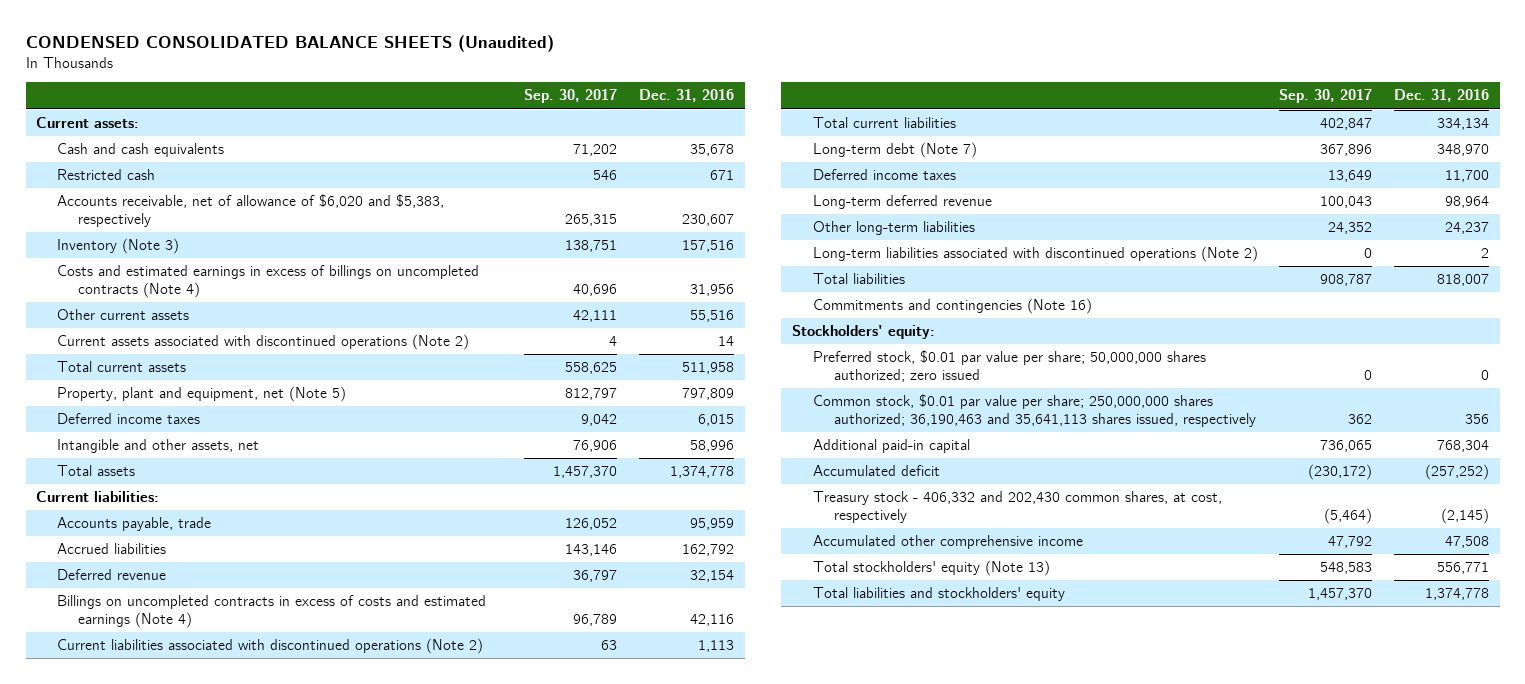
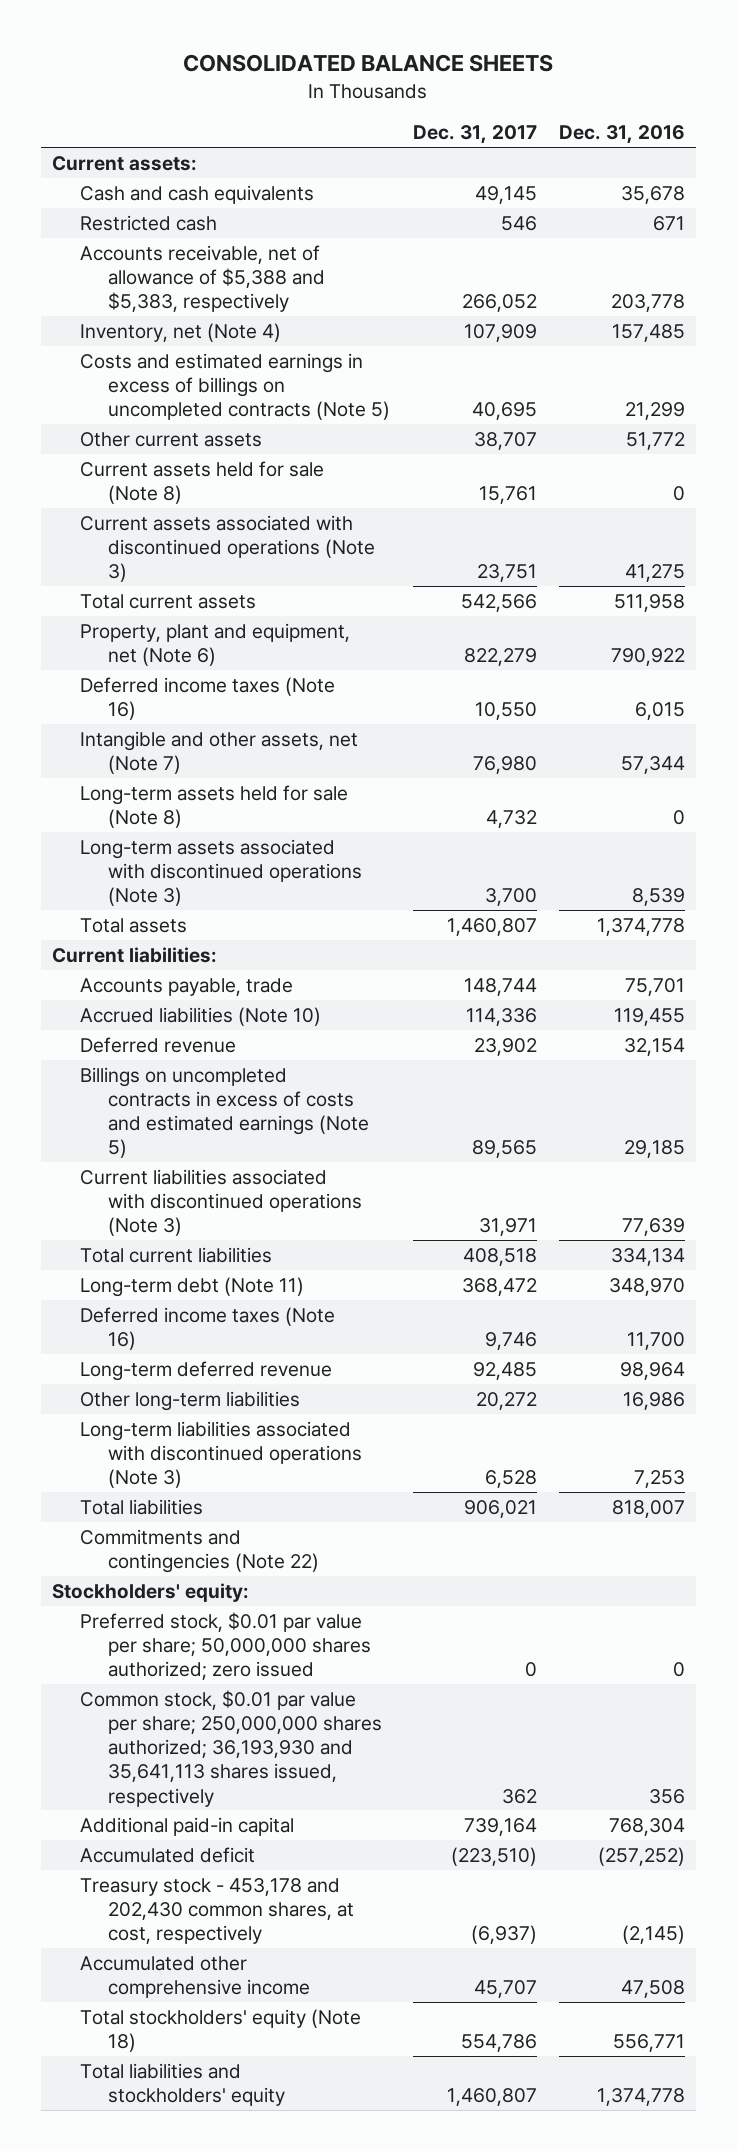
- CONDENSED CONSOLIDATED BALANCE SHEETS (Unaudited)
+ CONSOLIDATED BALANCE SHEETS
- | Sep. 30, 2017 | Dec. 31, 2016
+ | Dec. 31, 2017 | Dec. 31, 2016
- Accounts receivable, net of allowance of $6,020 and $5,383, respectively | 265,315 | 230,607
- Inventory (Note 3) | 138,751 | 157,516
- Costs and estimated earnings in excess of billings on uncompleted contracts (Note 4) | 40,696 | 31,956
- Other current assets | 42,111 | 55,516
- Current assets associated with discontinued operations (Note 2) | 4 | 14
+ Accounts receivable, net of allowance of $5,388 and $5,383, respectively | 266,052 | 203,778
+ Inventory, net (Note 4) | 107,909 | 157,485
+ Costs and estimated earnings in excess of billings on uncompleted contracts (Note 5) | 40,695 | 21,299
+ Other current assets | 38,707 | 51,772
+ Current assets held for sale (Note 8) | 15,761 | 0
+ Current assets associated with discontinued operations (Note 3) | 23,751 | 41,275
- Property, plant and equipment, net (Note 5) | 812,797 | 797,809
- Deferred income taxes | 9,042 | 6,015
- Intangible and other assets, net | 76,906 | 58,996
+ Property, plant and equipment, net (Note 6) | 822,279 | 790,922
+ Deferred income taxes (Note 16) | 10,550 | 6,015
+ Intangible and other assets, net (Note 7) | 76,980 | 57,344
+ Long-term assets held for sale (Note 8) | 4,732 | 0
+ Long-term assets associated with discontinued operations (Note 3) | 3,700 | 8,539
- Accounts payable, trade | 126,052 | 95,959
- Accrued liabilities | 143,146 | 162,792
+ Accounts payable, trade | 148,744 | 75,701
+ Accrued liabilities (Note 10) | 114,336 | 119,455
- Billings on uncompleted contracts in excess of costs and estimated earnings (Note 4) | 96,789 | 42,116
- Current liabilities associated with discontinued operations (Note 2) | 63 | 1,113
+ Billings on uncompleted contracts in excess of costs and estimated earnings (Note 5) | 89,565 | 29,185
+ Current liabilities associated with discontinued operations (Note 3) | 31,971 | 77,639
- Long-term debt (Note 7) | 367,896 | 348,970
- Deferred income taxes | 13,649 | 11,700
+ Long-term debt (Note 11) | 368,472 | 348,970
+ Deferred income taxes (Note 16) | 9,746 | 11,700
- Other long-term liabilities | 24,352 | 24,237
- Long-term liabilities associated with discontinued operations (Note 2) | 0 | 2
+ Other long-term liabilities | 20,272 | 16,986
+ Long-term liabilities associated with discontinued operations (Note 3) | 6,528 | 7,253
- Commitments and contingencies (Note 16)
+ Commitments and contingencies (Note 22)
- Common stock, $0.01 par value per share; 250,000,000 shares authorized; 36,190,463 and 35,641,113 shares issued, respectively | 362 | 356
+ Common stock, $0.01 par value per share; 250,000,000 shares authorized; 36,193,930 and 35,641,113 shares issued, respectively | 362 | 356
- Treasury stock - 406,332 and 202,430 common shares, at cost, respectively | (5,464) | (2,145)
+ Treasury stock - 453,178 and 202,430 common shares, at cost, respectively | (6,937) | (2,145)
- Total stockholders' equity (Note 13) | 548,583 | 556,771
+ Total stockholders' equity (Note 18) | 554,786 | 556,771

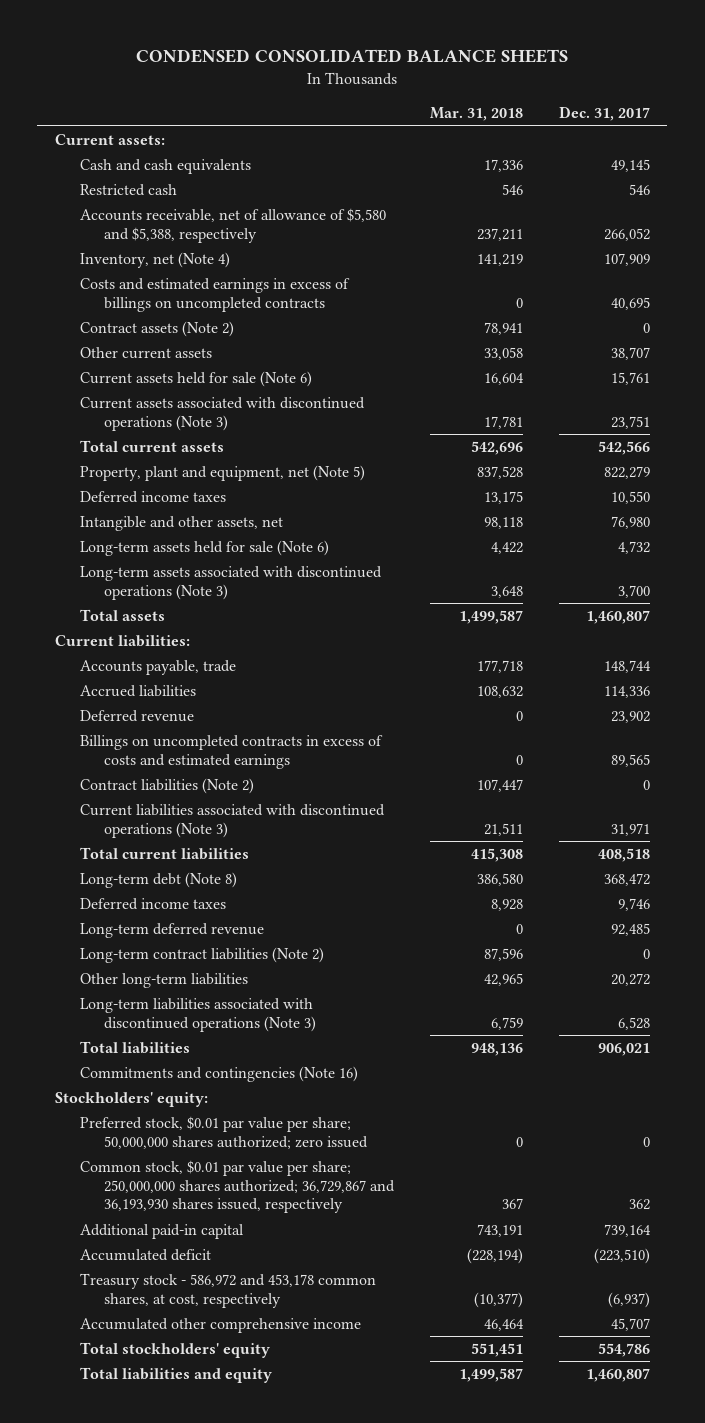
- CONSOLIDATED BALANCE SHEETS
+ CONDENSED CONSOLIDATED BALANCE SHEETS
- | Dec. 31, 2017 | Dec. 31, 2016
+ | Mar. 31, 2018 | Dec. 31, 2017
- Accounts receivable, net of allowance of $5,388 and $5,383, respectively | 266,052 | 203,778
+ Accounts receivable, net of allowance of $5,580 and $5,388, respectively | 237,211 | 266,052
- Costs and estimated earnings in excess of billings on uncompleted contracts (Note 5) | 40,695 | 21,299
+ Costs and estimated earnings in excess of billings on uncompleted contracts | 0 | 40,695
+ Contract assets (Note 2) | 78,941 | 0
- Current assets held for sale (Note 8) | 15,761 | 0
+ Current assets held for sale (Note 6) | 16,604 | 15,761
- Property, plant and equipment, net (Note 6) | 822,279 | 790,922
- Deferred income taxes (Note 16) | 10,550 | 6,015
- Intangible and other assets, net (Note 7) | 76,980 | 57,344
- Long-term assets held for sale (Note 8) | 4,732 | 0
+ Property, plant and equipment, net (Note 5) | 837,528 | 822,279
+ Deferred income taxes | 13,175 | 10,550
+ Intangible and other assets, net | 98,118 | 76,980
+ Long-term assets held for sale (Note 6) | 4,422 | 4,732
- Accrued liabilities (Note 10) | 114,336 | 119,455
+ Accrued liabilities | 108,632 | 114,336
- Billings on uncompleted contracts in excess of costs and estimated earnings (Note 5) | 89,565 | 29,185
+ Billings on uncompleted contracts in excess of costs and estimated earnings | 0 | 89,565
+ Contract liabilities (Note 2) | 107,447 | 0
- Long-term debt (Note 11) | 368,472 | 348,970
- Deferred income taxes (Note 16) | 9,746 | 11,700
+ Long-term debt (Note 8) | 386,580 | 368,472
+ Deferred income taxes | 8,928 | 9,746
+ Long-term contract liabilities (Note 2) | 87,596 | 0
- Commitments and contingencies (Note 22)
+ Commitments and contingencies (Note 16)
- Common stock, $0.01 par value per share; 250,000,000 shares authorized; 36,193,930 and 35,641,113 shares issued, respectively | 362 | 356
+ Common stock, $0.01 par value per share; 250,000,000 shares authorized; 36,729,867 and 36,193,930 shares issued, respectively | 367 | 362
- Treasury stock - 453,178 and 202,430 common shares, at cost, respectively | (6,937) | (2,145)
+ Treasury stock - 586,972 and 453,178 common shares, at cost, respectively | (10,377) | (6,937)
- Total stockholders' equity (Note 18) | 554,786 | 556,771
- Total liabilities and stockholders' equity | 1,460,807 | 1,374,778
+ Total stockholders' equity | 551,451 | 554,786
+ Total liabilities and equity | 1,499,587 | 1,460,807

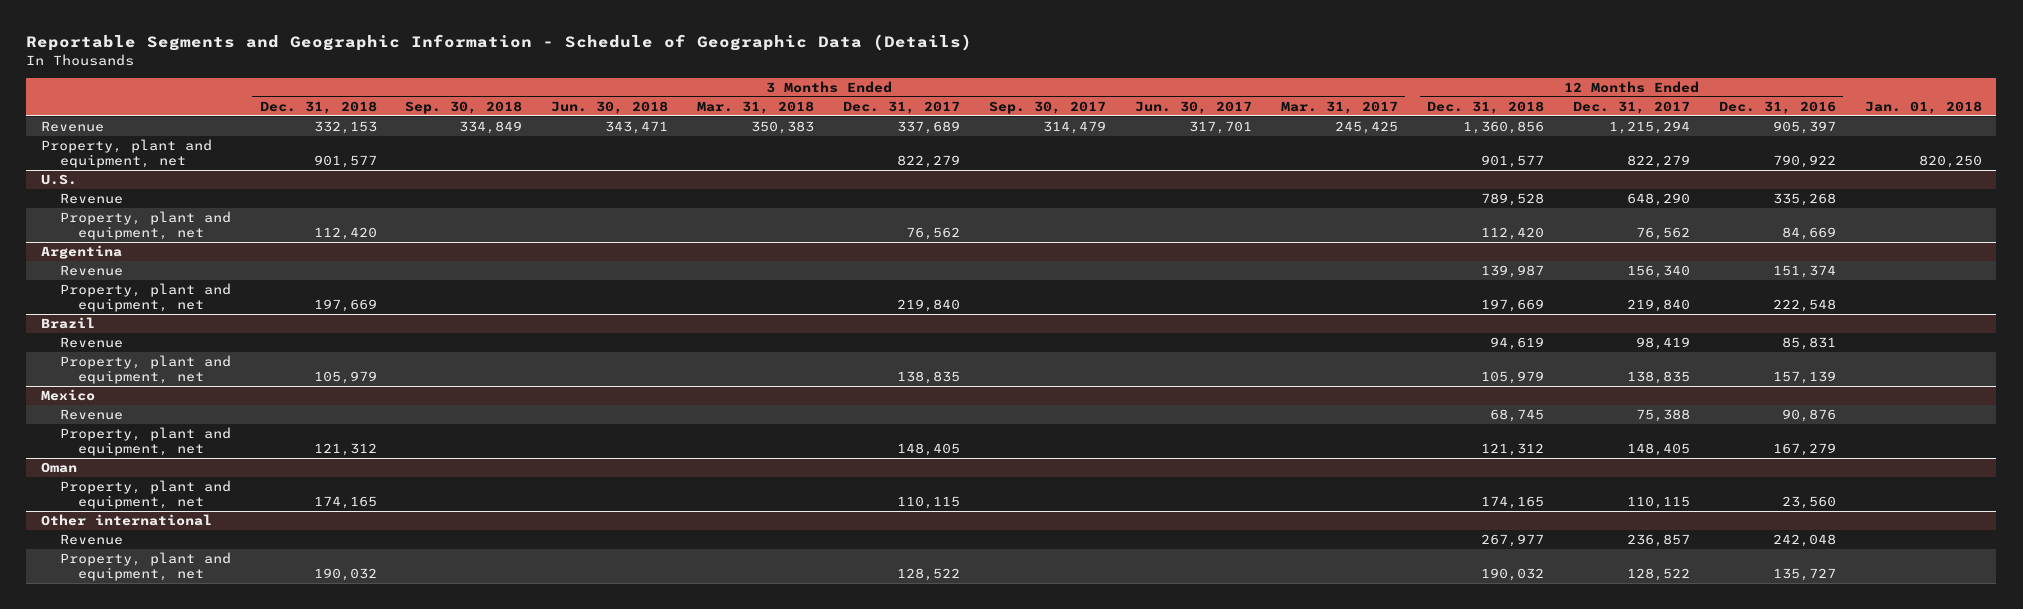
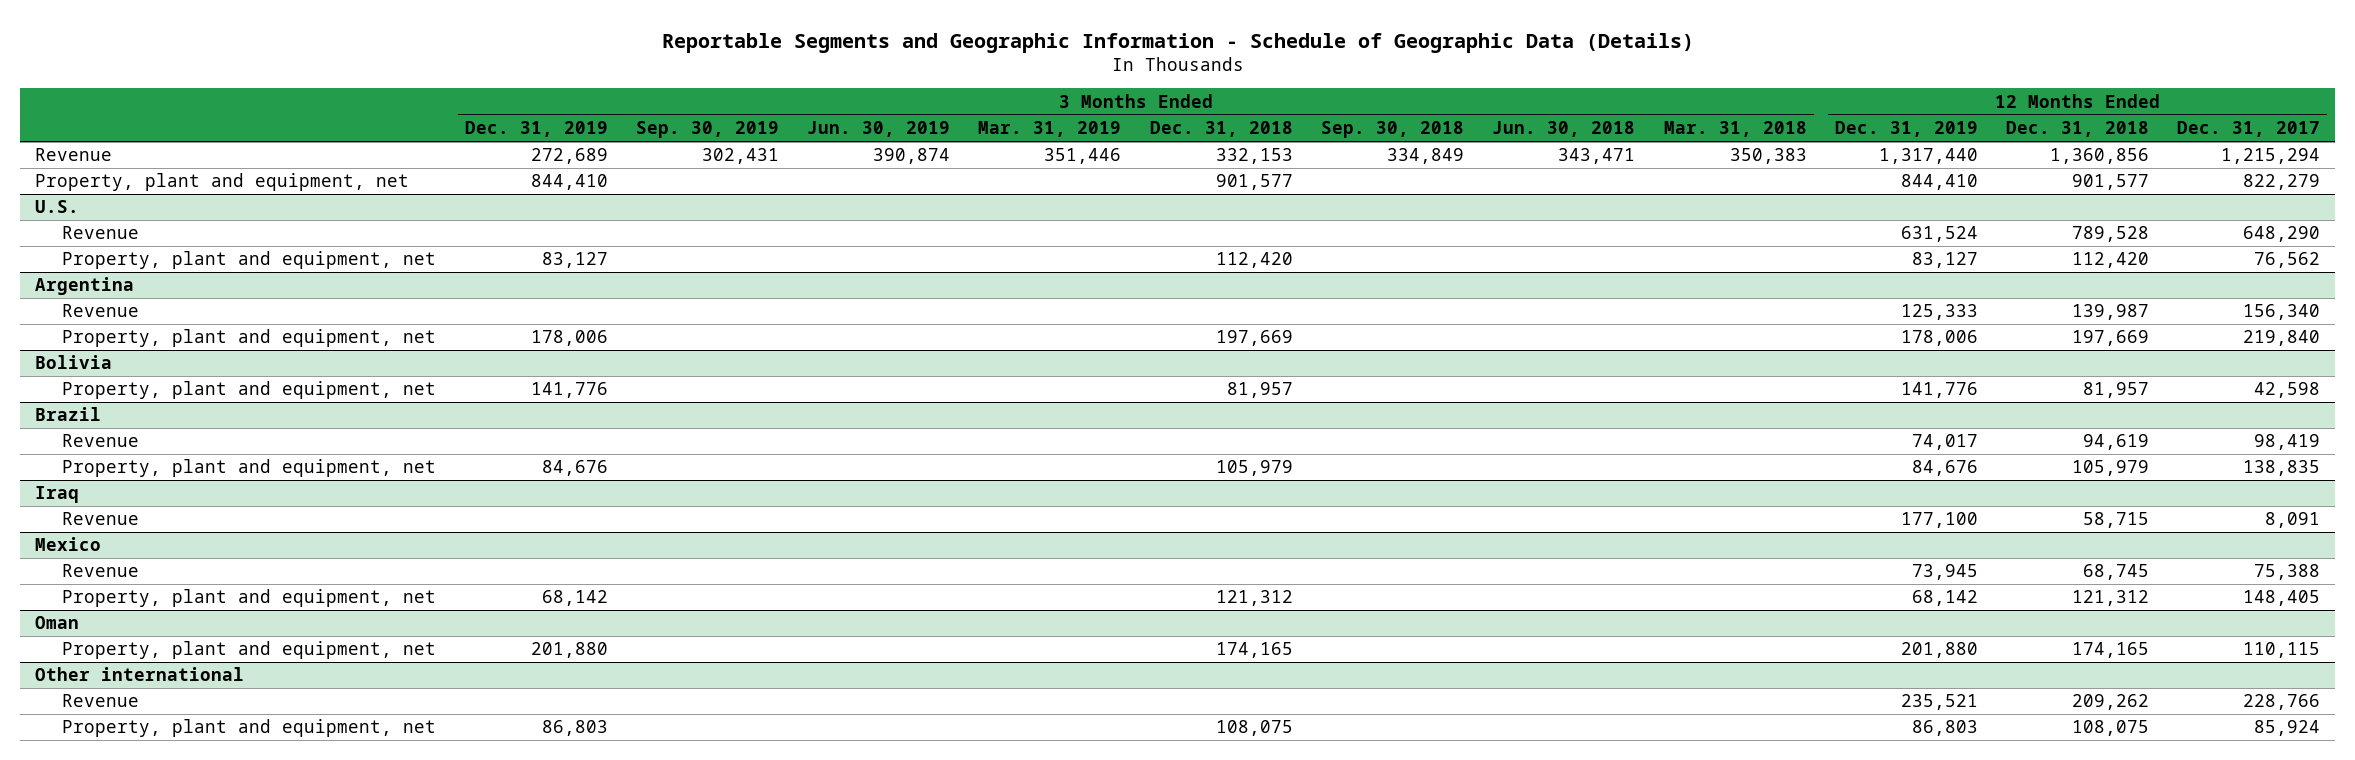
- | 3 Months Ended Dec. 31, 2018 | 3 Months Ended Sep. 30, 2018 | 3 Months Ended Jun. 30, 2018 | 3 Months Ended Mar. 31, 2018 | 3 Months Ended Dec. 31, 2017 | 3 Months Ended Sep. 30, 2017 | 3 Months Ended Jun. 30, 2017 | 3 Months Ended Mar. 31, 2017 | 12 Months Ended Dec. 31, 2018 | 12 Months Ended Dec. 31, 2017 | 12 Months Ended Dec. 31, 2016 | Jan. 01, 2018
+ | 3 Months Ended Dec. 31, 2019 | 3 Months Ended Sep. 30, 2019 | 3 Months Ended Jun. 30, 2019 | 3 Months Ended Mar. 31, 2019 | 3 Months Ended Dec. 31, 2018 | 3 Months Ended Sep. 30, 2018 | 3 Months Ended Jun. 30, 2018 | 3 Months Ended Mar. 31, 2018 | 12 Months Ended Dec. 31, 2019 | 12 Months Ended Dec. 31, 2018 | 12 Months Ended Dec. 31, 2017
+ Bolivia
+ Property, plant and equipment, net | 141,776 | | | | 81,957 | | | | 141,776 | 81,957 | 42,598
+ Iraq
+ Revenue | | | | | | | | | 177,100 | 58,715 | 8,091
@ Other international
- Revenue | | | | | | | | | 267,977 | 236,857 | 242,048 |
- Property, plant and equipment, net | 190,032 | | | | 128,522 | | | | 190,032 | 128,522 | 135,727 |
+ Revenue | | | | | | | | | 235,521 | 209,262 | 228,766
+ Property, plant and equipment, net | 86,803 | | | | 108,075 | | | | 86,803 | 108,075 | 85,924

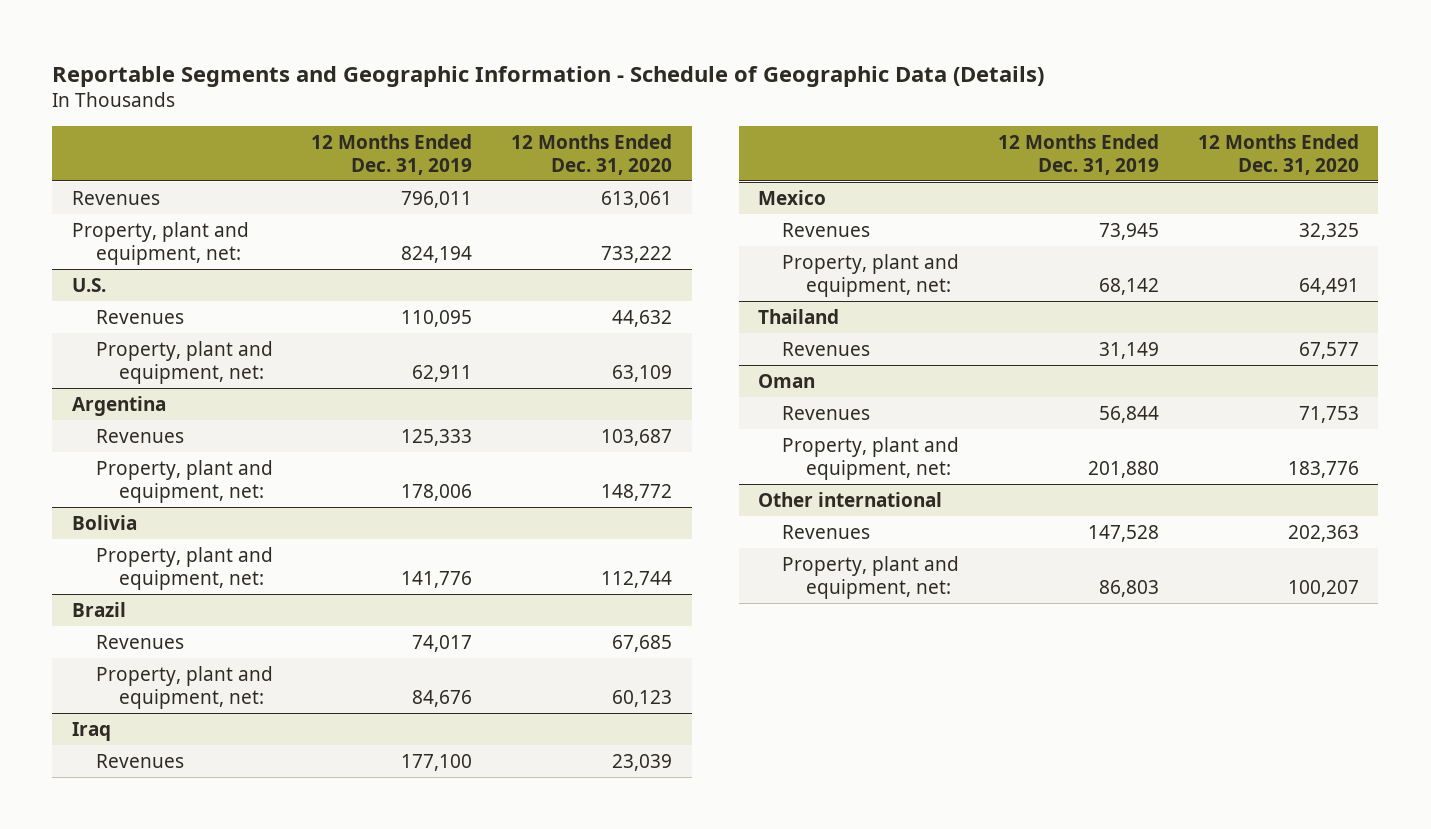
- | 3 Months Ended Dec. 31, 2019 | 3 Months Ended Sep. 30, 2019 | 3 Months Ended Jun. 30, 2019 | 3 Months Ended Mar. 31, 2019 | 3 Months Ended Dec. 31, 2018 | 3 Months Ended Sep. 30, 2018 | 3 Months Ended Jun. 30, 2018 | 3 Months Ended Mar. 31, 2018 | 12 Months Ended Dec. 31, 2019 | 12 Months Ended Dec. 31, 2018 | 12 Months Ended Dec. 31, 2017
+ | 12 Months Ended Dec. 31, 2019 | 12 Months Ended Dec. 31, 2020
- Revenue | 272,689 | 302,431 | 390,874 | 351,446 | 332,153 | 334,849 | 343,471 | 350,383 | 1,317,440 | 1,360,856 | 1,215,294
- Property, plant and equipment, net | 844,410 | | | | 901,577 | | | | 844,410 | 901,577 | 822,279
+ Revenues | 796,011 | 613,061
+ Property, plant and equipment, net: | 824,194 | 733,222
@ U.S.
- Revenue | | | | | | | | | 631,524 | 789,528 | 648,290
- Property, plant and equipment, net | 83,127 | | | | 112,420 | | | | 83,127 | 112,420 | 76,562
+ Revenues | 110,095 | 44,632
+ Property, plant and equipment, net: | 62,911 | 63,109
@ Argentina
- Revenue | | | | | | | | | 125,333 | 139,987 | 156,340
- Property, plant and equipment, net | 178,006 | | | | 197,669 | | | | 178,006 | 197,669 | 219,840
+ Revenues | 125,333 | 103,687
+ Property, plant and equipment, net: | 178,006 | 148,772
@ Bolivia
- Property, plant and equipment, net | 141,776 | | | | 81,957 | | | | 141,776 | 81,957 | 42,598
+ Property, plant and equipment, net: | 141,776 | 112,744
@ Brazil
- Revenue | | | | | | | | | 74,017 | 94,619 | 98,419
- Property, plant and equipment, net | 84,676 | | | | 105,979 | | | | 84,676 | 105,979 | 138,835
+ Revenues | 74,017 | 67,685
+ Property, plant and equipment, net: | 84,676 | 60,123
@ Iraq
- Revenue | | | | | | | | | 177,100 | 58,715 | 8,091
+ Revenues | 177,100 | 23,039
@ Mexico
- Revenue | | | | | | | | | 73,945 | 68,745 | 75,388
- Property, plant and equipment, net | 68,142 | | | | 121,312 | | | | 68,142 | 121,312 | 148,405
+ Revenues | 73,945 | 32,325
+ Property, plant and equipment, net: | 68,142 | 64,491
+ Thailand
+ Revenues | 31,149 | 67,577
@ Oman
- Property, plant and equipment, net | 201,880 | | | | 174,165 | | | | 201,880 | 174,165 | 110,115
+ Revenues | 56,844 | 71,753
+ Property, plant and equipment, net: | 201,880 | 183,776
@ Other international
- Revenue | | | | | | | | | 235,521 | 209,262 | 228,766
- Property, plant and equipment, net | 86,803 | | | | 108,075 | | | | 86,803 | 108,075 | 85,924
+ Revenues | 147,528 | 202,363
+ Property, plant and equipment, net: | 86,803 | 100,207

